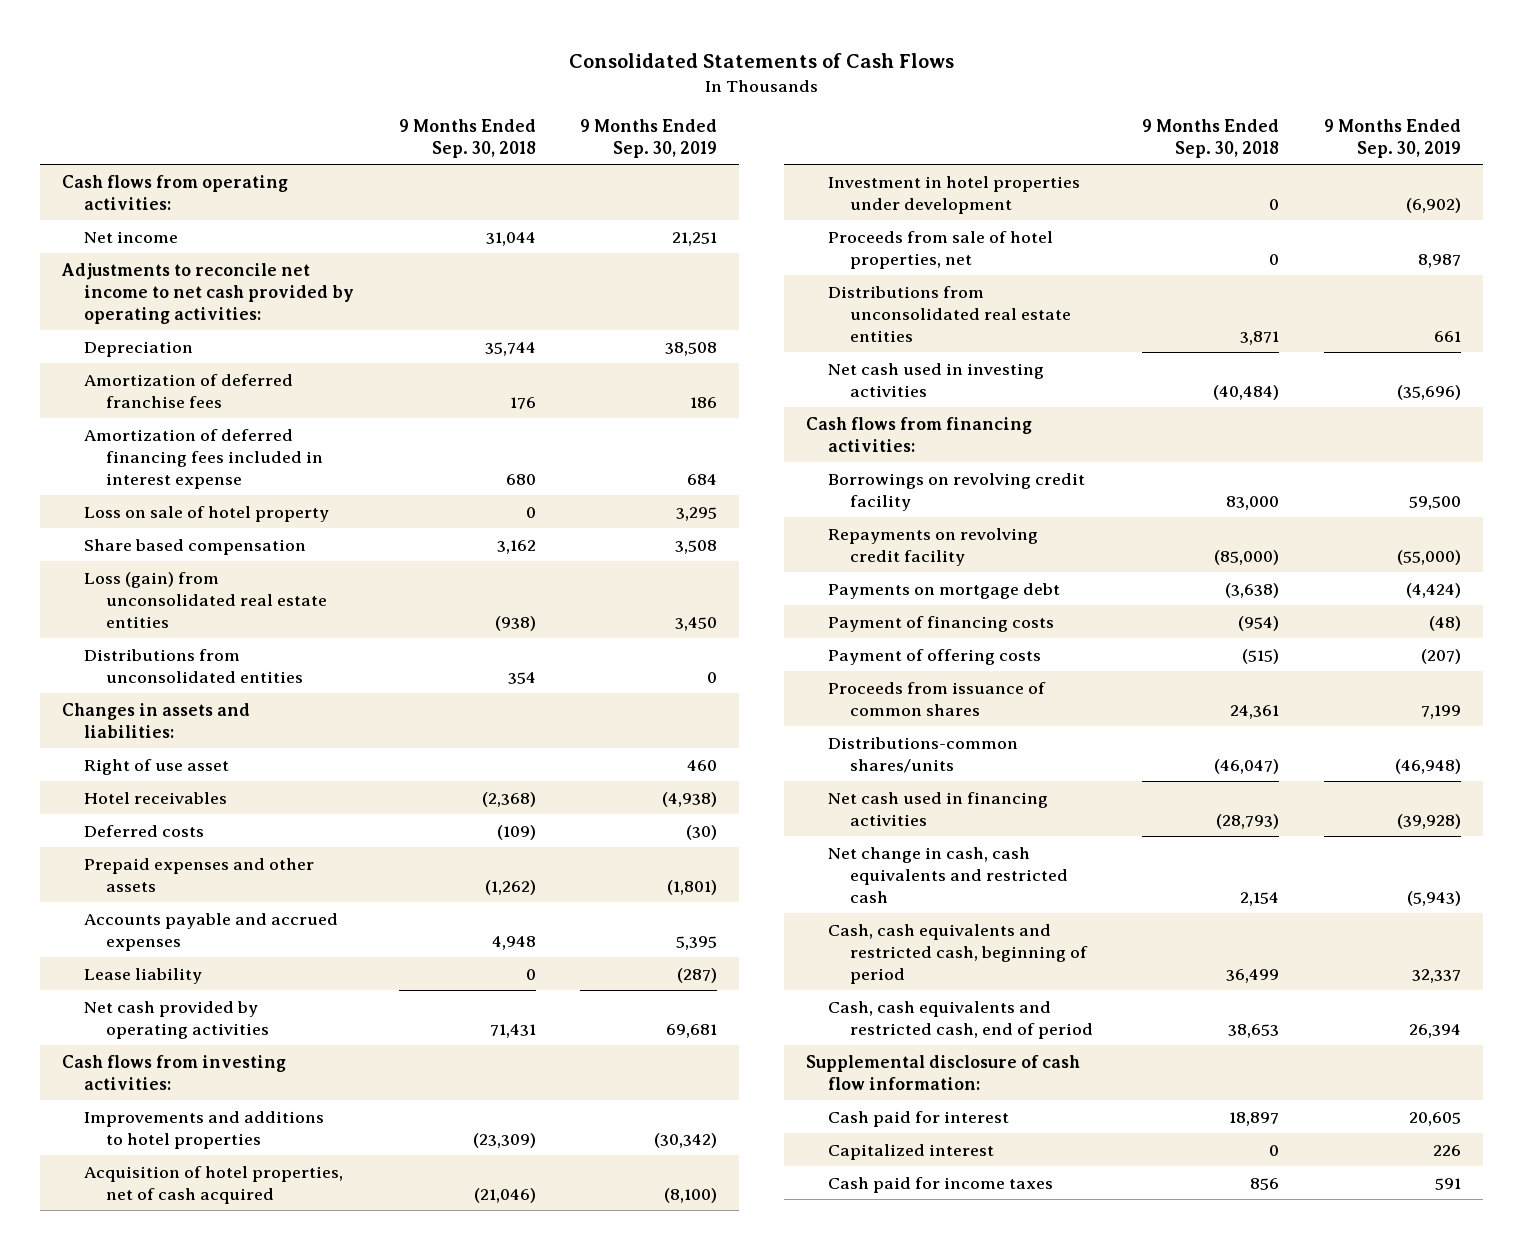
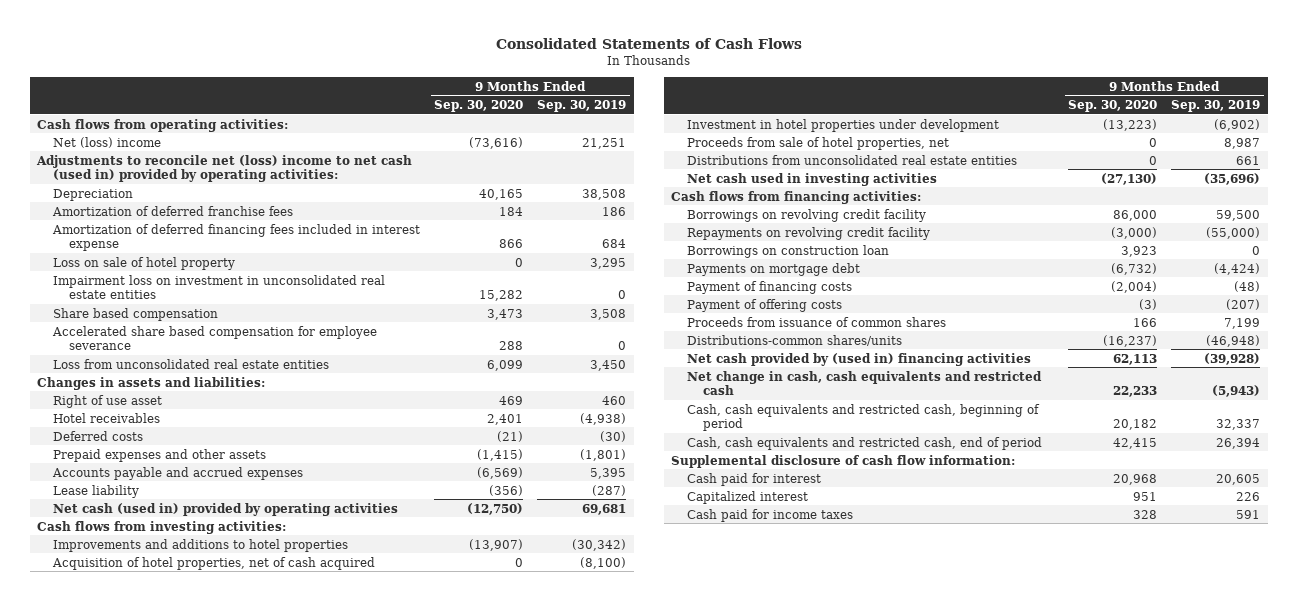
- | 9 Months Ended Sep. 30, 2018 | 9 Months Ended Sep. 30, 2019
+ | 9 Months Ended Sep. 30, 2020 | 9 Months Ended Sep. 30, 2019
- Net income | 31,044 | 21,251
- Adjustments to reconcile net income to net cash provided by operating activities:
+ Net (loss) income | (73,616) | 21,251
+ Adjustments to reconcile net (loss) income to net cash (used in) provided by operating activities:
+ Impairment loss on investment in unconsolidated real estate entities | 15,282 | 0
- Loss (gain) from unconsolidated real estate entities | (938) | 3,450
- Distributions from unconsolidated entities | 354 | 0
+ Accelerated share based compensation for employee severance | 288 | 0
+ Loss from unconsolidated real estate entities | 6,099 | 3,450
- Net cash provided by operating activities | 71,431 | 69,681
+ Net cash (used in) provided by operating activities | (12,750) | 69,681
+ Borrowings on construction loan | 3,923 | 0
- Net cash used in financing activities | (28,793) | (39,928)
+ Net cash provided by (used in) financing activities | 62,113 | (39,928)

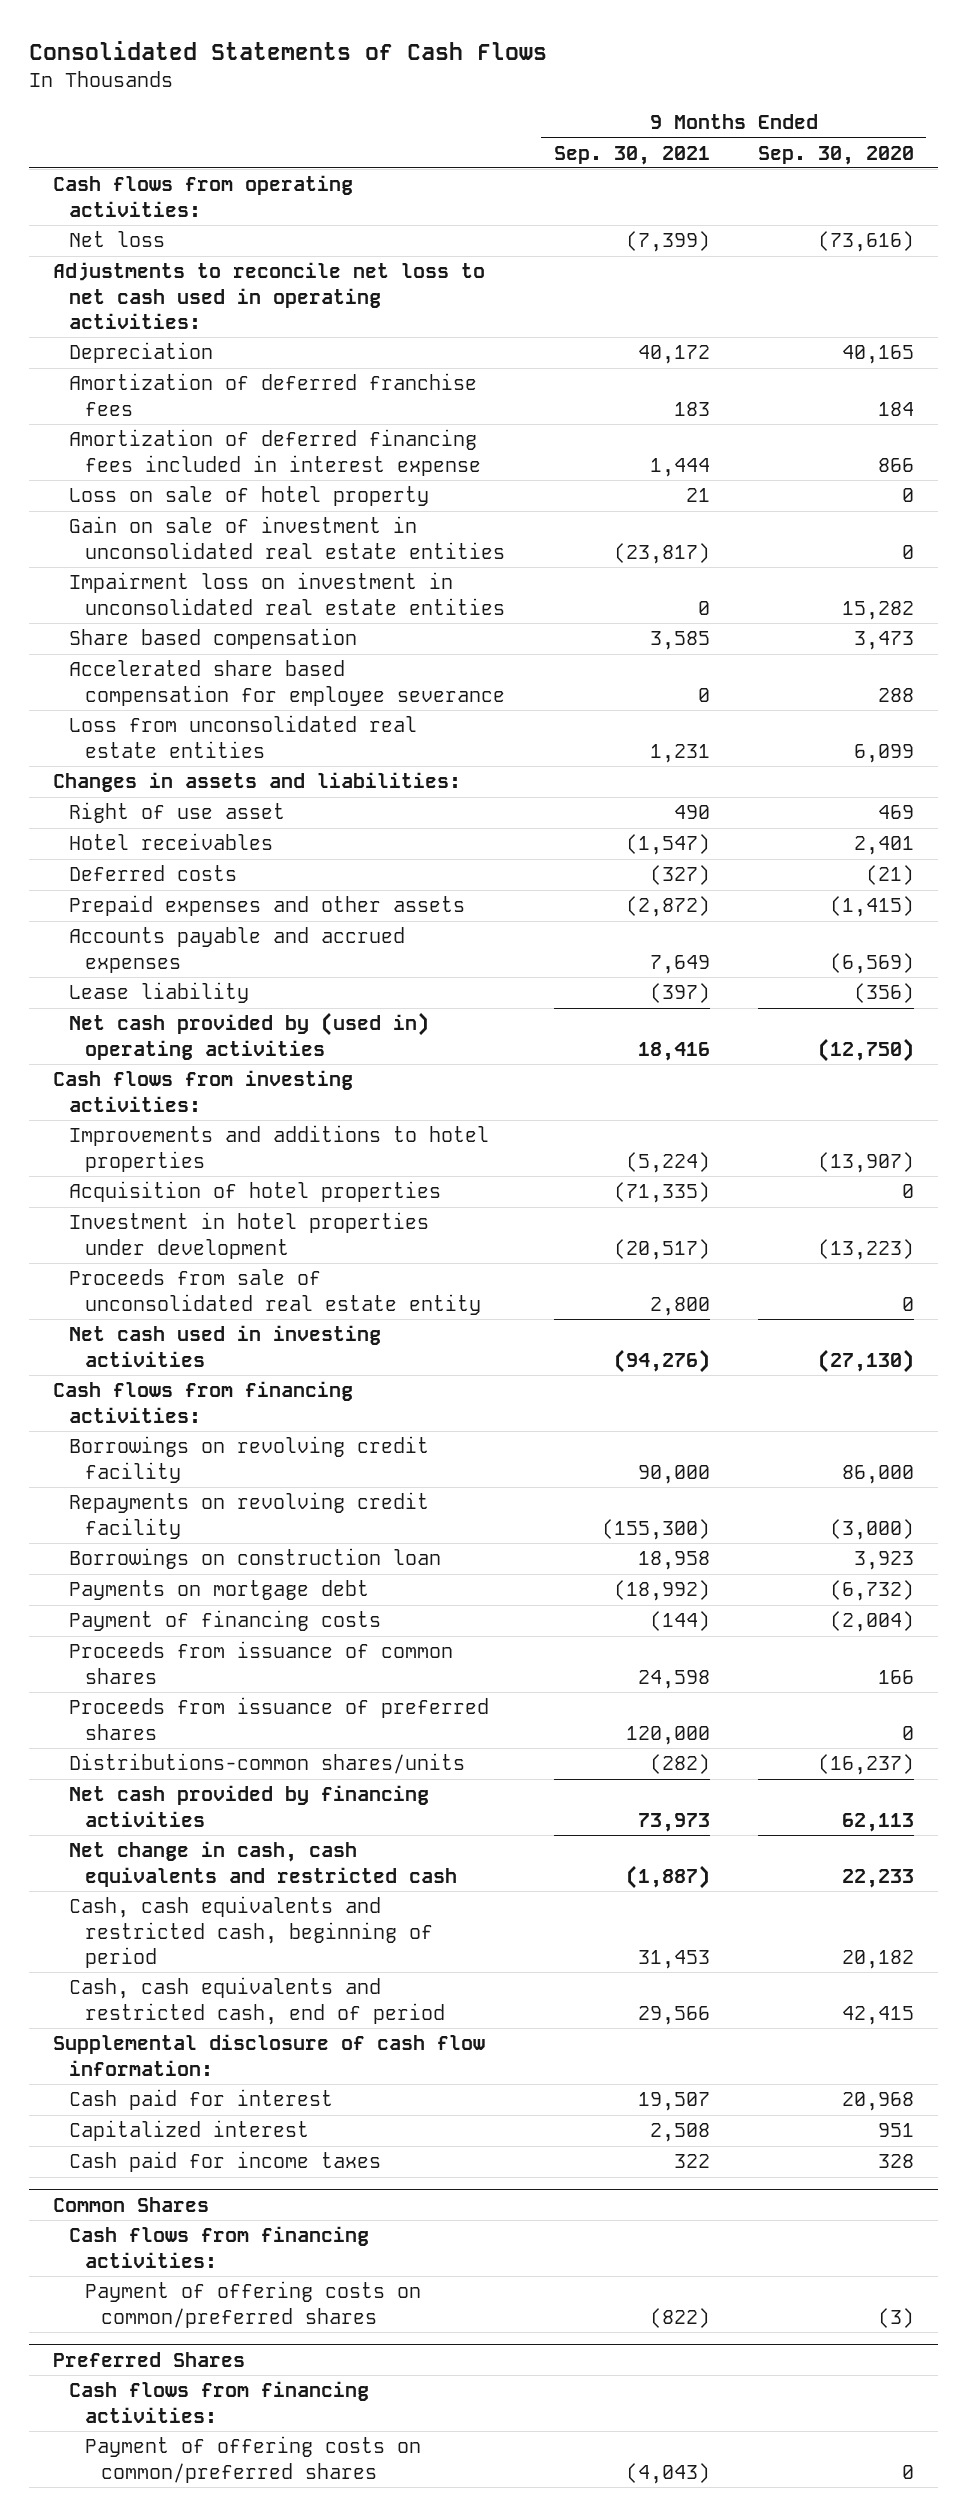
- | 9 Months Ended Sep. 30, 2020 | 9 Months Ended Sep. 30, 2019
+ | 9 Months Ended Sep. 30, 2021 | 9 Months Ended Sep. 30, 2020
- Net (loss) income | (73,616) | 21,251
- Adjustments to reconcile net (loss) income to net cash (used in) provided by operating activities:
+ Net loss | (7,399) | (73,616)
+ Adjustments to reconcile net loss to net cash used in operating activities:
+ Gain on sale of investment in unconsolidated real estate entities | (23,817) | 0
- Net cash (used in) provided by operating activities | (12,750) | 69,681
+ Net cash provided by (used in) operating activities | 18,416 | (12,750)
- Acquisition of hotel properties, net of cash acquired | 0 | (8,100)
+ Acquisition of hotel properties | (71,335) | 0
- Proceeds from sale of hotel properties, net | 0 | 8,987
- Distributions from unconsolidated real estate entities | 0 | 661
+ Proceeds from sale of unconsolidated real estate entity | 2,800 | 0
- Payment of offering costs | (3) | (207)
+ Proceeds from issuance of preferred shares | 120,000 | 0
- Net cash provided by (used in) financing activities | 62,113 | (39,928)
+ Net cash provided by financing activities | 73,973 | 62,113
+ Common Shares
+ Cash flows from financing activities:
+ Payment of offering costs on common/preferred shares | (822) | (3)
+ Preferred Shares
+ Cash flows from financing activities:
+ Payment of offering costs on common/preferred shares | (4,043) | 0

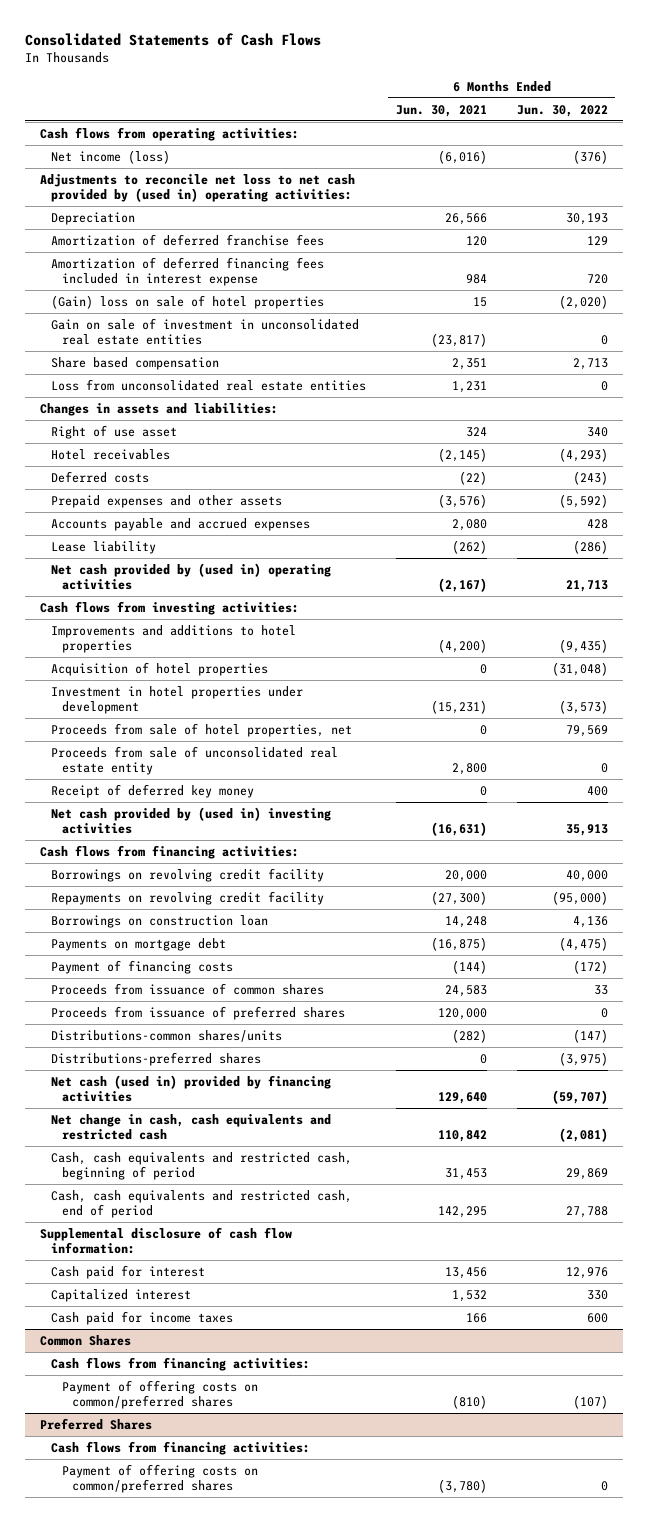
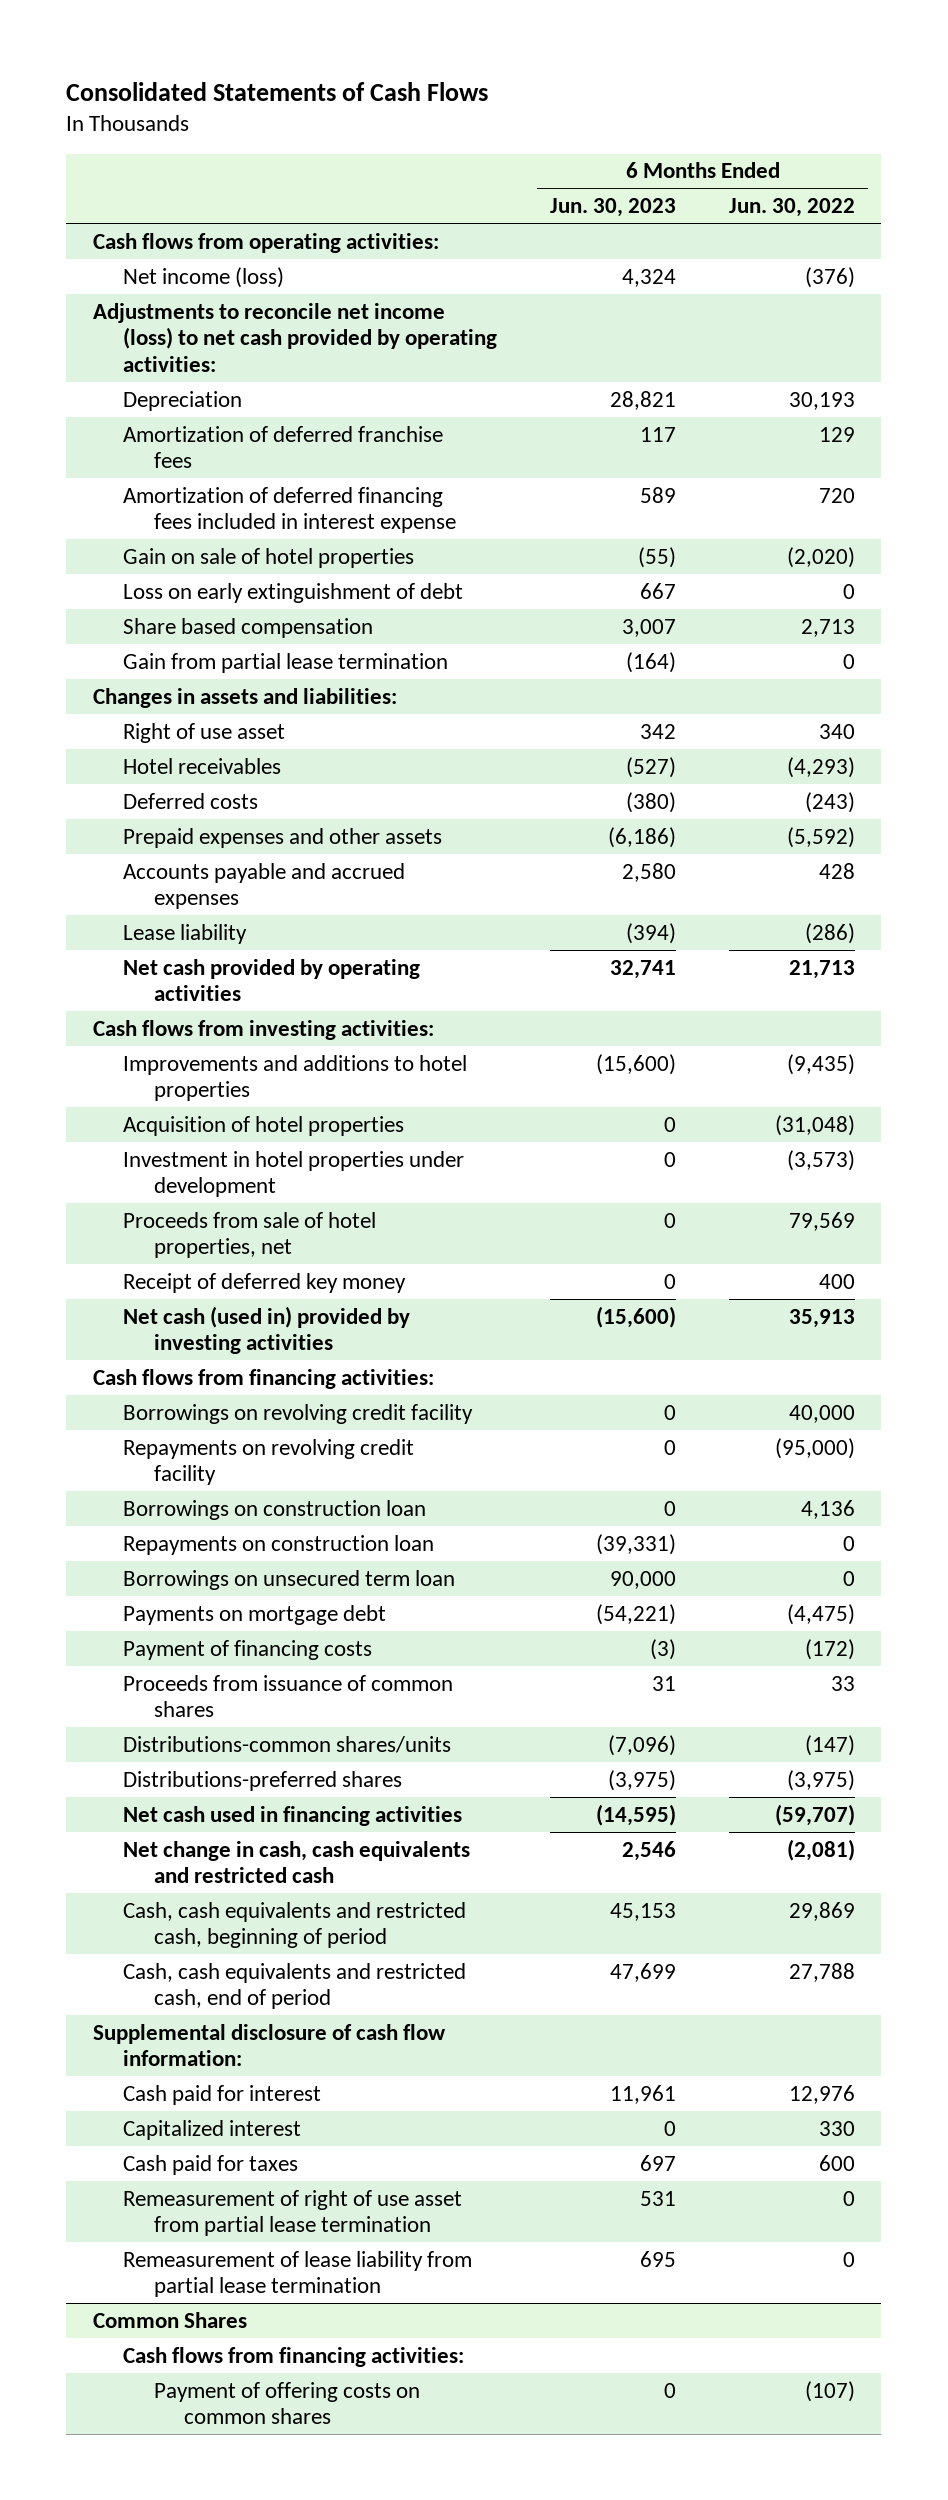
- | 6 Months Ended Jun. 30, 2021 | 6 Months Ended Jun. 30, 2022
+ | 6 Months Ended Jun. 30, 2023 | 6 Months Ended Jun. 30, 2022
- Adjustments to reconcile net loss to net cash provided by (used in) operating activities:
+ Adjustments to reconcile net income (loss) to net cash provided by operating activities:
- (Gain) loss on sale of hotel properties | 15 | (2,020)
- Gain on sale of investment in unconsolidated real estate entities | (23,817) | 0
+ Gain on sale of hotel properties | (55) | (2,020)
+ Loss on early extinguishment of debt | 667 | 0
- Loss from unconsolidated real estate entities | 1,231 | 0
+ Gain from partial lease termination | (164) | 0
- Net cash provided by (used in) operating activities | (2,167) | 21,713
+ Net cash provided by operating activities | 32,741 | 21,713
- Proceeds from sale of unconsolidated real estate entity | 2,800 | 0
- Net cash provided by (used in) investing activities | (16,631) | 35,913
+ Net cash (used in) provided by investing activities | (15,600) | 35,913
+ Repayments on construction loan | (39,331) | 0
+ Borrowings on unsecured term loan | 90,000 | 0
- Proceeds from issuance of preferred shares | 120,000 | 0
- Net cash (used in) provided by financing activities | 129,640 | (59,707)
+ Net cash used in financing activities | (14,595) | (59,707)
- Cash paid for income taxes | 166 | 600
+ Cash paid for taxes | 697 | 600
+ Remeasurement of right of use asset from partial lease termination | 531 | 0
+ Remeasurement of lease liability from partial lease termination | 695 | 0
@ Common Shares
- Payment of offering costs on common/preferred shares | (810) | (107)
- Preferred Shares
- Cash flows from financing activities:
- Payment of offering costs on common/preferred shares | (3,780) | 0
@ Common Shares
+ Payment of offering costs on common shares | 0 | (107)

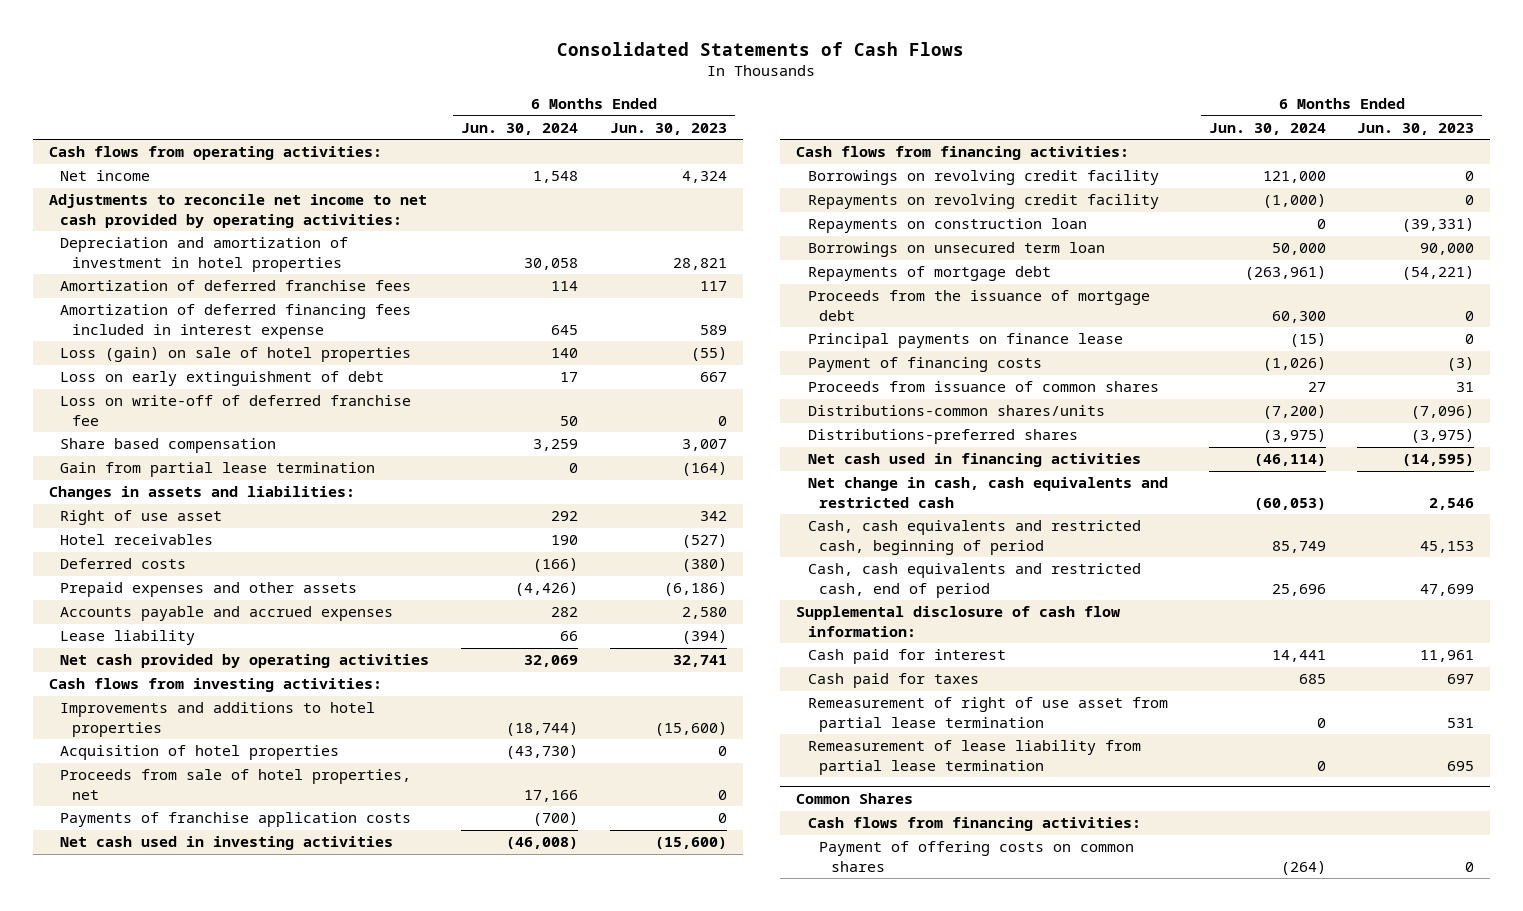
- | 6 Months Ended Jun. 30, 2023 | 6 Months Ended Jun. 30, 2022
+ | 6 Months Ended Jun. 30, 2024 | 6 Months Ended Jun. 30, 2023
- Net income (loss) | 4,324 | (376)
- Adjustments to reconcile net income (loss) to net cash provided by operating activities:
- Depreciation | 28,821 | 30,193
+ Net income | 1,548 | 4,324
+ Adjustments to reconcile net income to net cash provided by operating activities:
+ Depreciation and amortization of investment in hotel properties | 30,058 | 28,821
- Gain on sale of hotel properties | (55) | (2,020)
+ Loss (gain) on sale of hotel properties | 140 | (55)
+ Loss on write-off of deferred franchise fee | 50 | 0
- Investment in hotel properties under development | 0 | (3,573)
- Receipt of deferred key money | 0 | 400
- Net cash (used in) provided by investing activities | (15,600) | 35,913
+ Payments of franchise application costs | (700) | 0
+ Net cash used in investing activities | (46,008) | (15,600)
- Borrowings on construction loan | 0 | 4,136
- Payments on mortgage debt | (54,221) | (4,475)
+ Repayments of mortgage debt | (263,961) | (54,221)
+ Proceeds from the issuance of mortgage debt | 60,300 | 0
+ Principal payments on finance lease | (15) | 0
- Capitalized interest | 0 | 330

